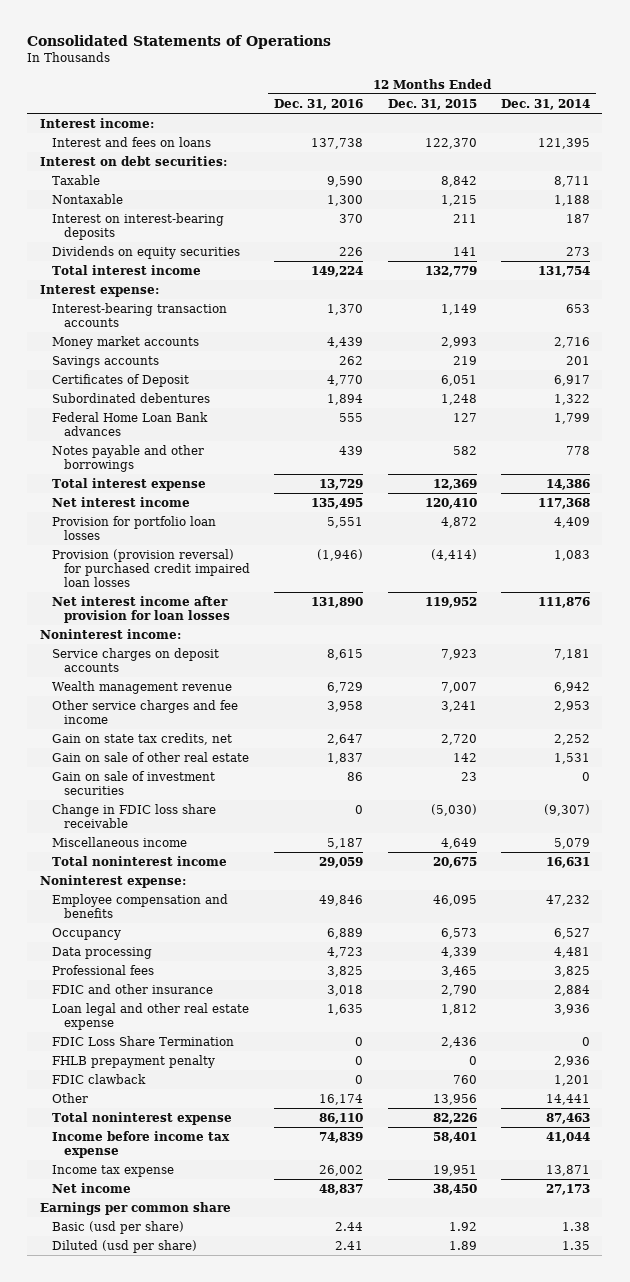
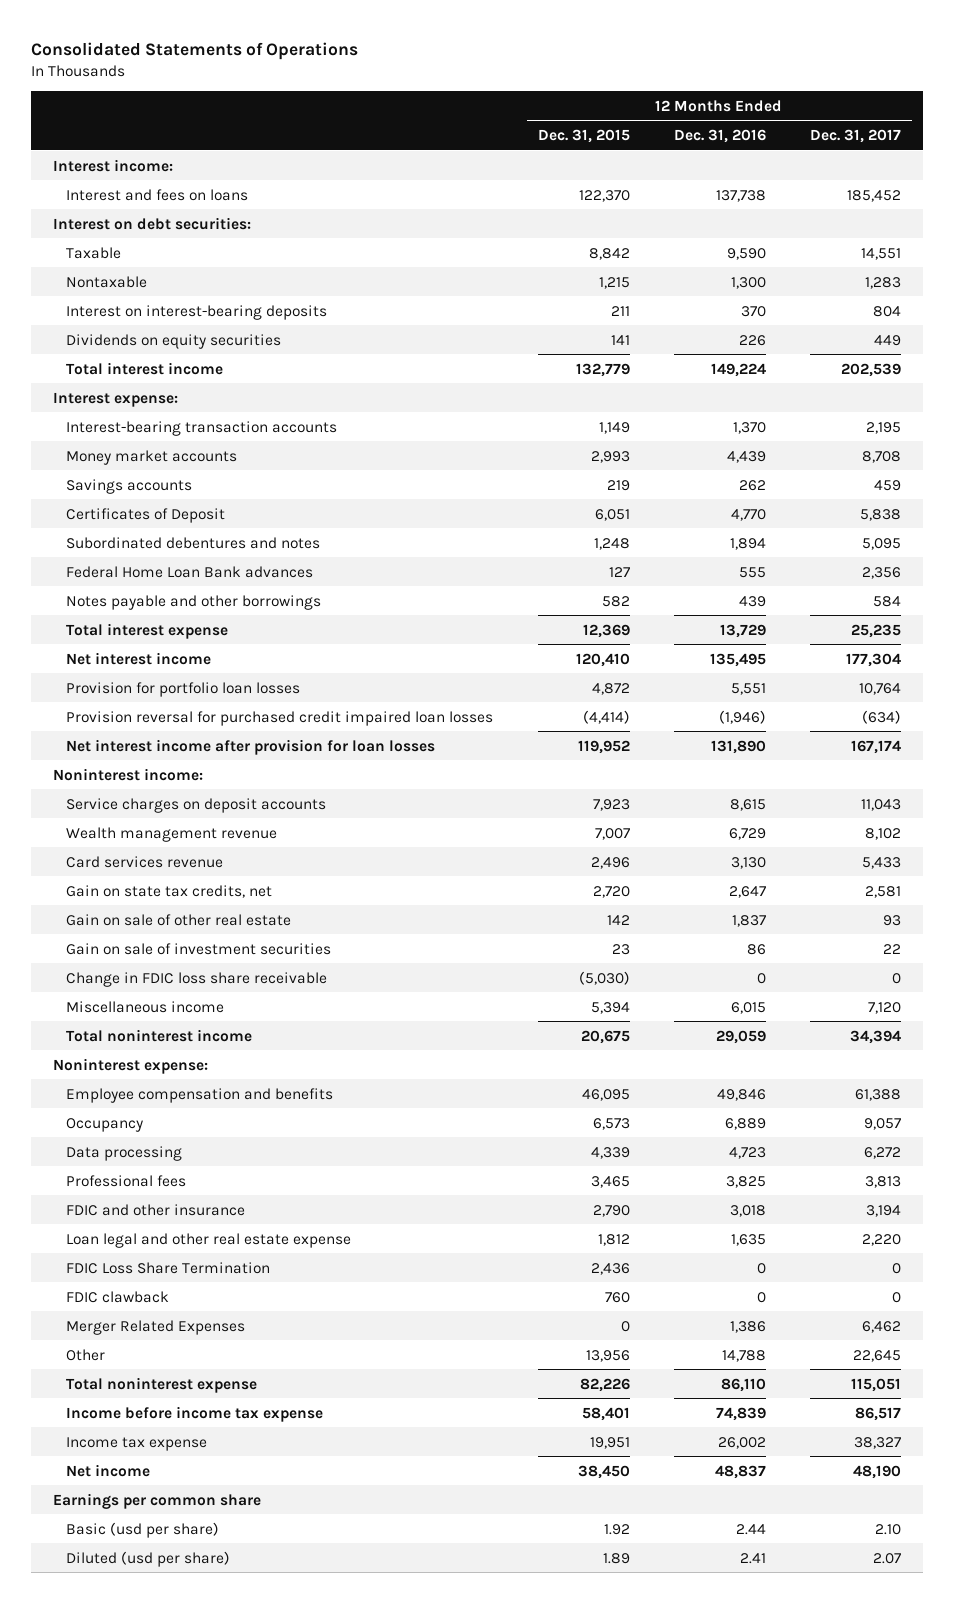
- | 12 Months Ended Dec. 31, 2016 | 12 Months Ended Dec. 31, 2015 | 12 Months Ended Dec. 31, 2014
+ | 12 Months Ended Dec. 31, 2015 | 12 Months Ended Dec. 31, 2016 | 12 Months Ended Dec. 31, 2017
- Subordinated debentures | 1,894 | 1,248 | 1,322
+ Subordinated debentures and notes | 1,248 | 1,894 | 5,095
- Provision (provision reversal) for purchased credit impaired loan losses | (1,946) | (4,414) | 1,083
+ Provision reversal for purchased credit impaired loan losses | (4,414) | (1,946) | (634)
- Other service charges and fee income | 3,958 | 3,241 | 2,953
+ Card services revenue | 2,496 | 3,130 | 5,433
- Miscellaneous income | 5,187 | 4,649 | 5,079
+ Miscellaneous income | 5,394 | 6,015 | 7,120
- FHLB prepayment penalty | 0 | 0 | 2,936
- Other | 16,174 | 13,956 | 14,441
+ Merger Related Expenses | 0 | 1,386 | 6,462
+ Other | 13,956 | 14,788 | 22,645

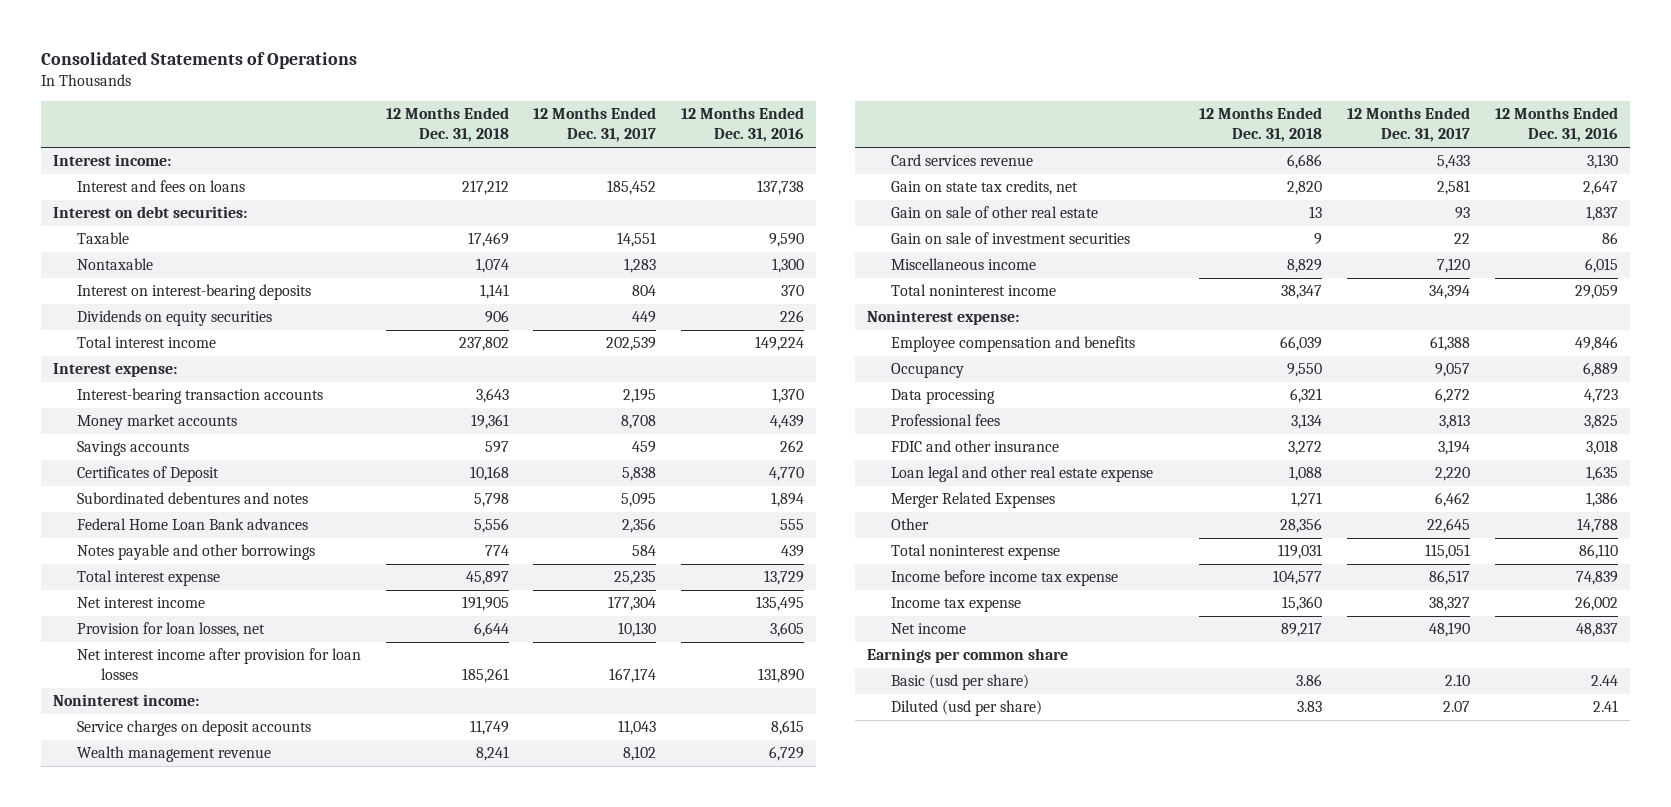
- | 12 Months Ended Dec. 31, 2015 | 12 Months Ended Dec. 31, 2016 | 12 Months Ended Dec. 31, 2017
+ | 12 Months Ended Dec. 31, 2018 | 12 Months Ended Dec. 31, 2017 | 12 Months Ended Dec. 31, 2016
- Provision for portfolio loan losses | 4,872 | 5,551 | 10,764
- Provision reversal for purchased credit impaired loan losses | (4,414) | (1,946) | (634)
+ Provision for loan losses, net | 6,644 | 10,130 | 3,605
- Change in FDIC loss share receivable | (5,030) | 0 | 0
- FDIC Loss Share Termination | 2,436 | 0 | 0
- FDIC clawback | 760 | 0 | 0

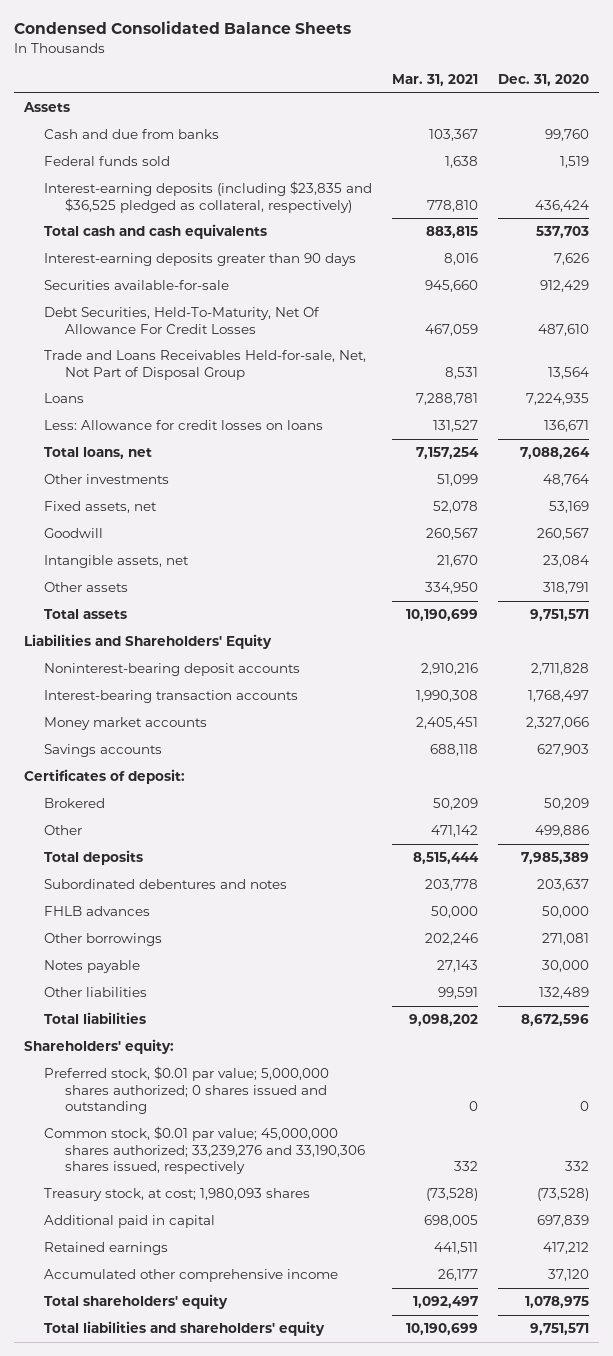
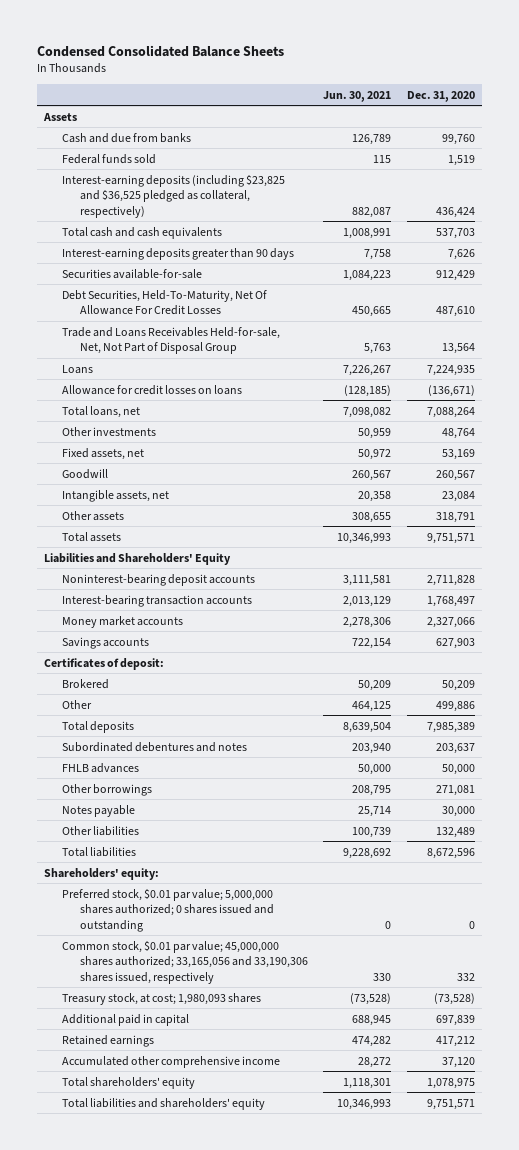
- | Mar. 31, 2021 | Dec. 31, 2020
+ | Jun. 30, 2021 | Dec. 31, 2020
- Interest-earning deposits (including $23,835 and $36,525 pledged as collateral, respectively) | 778,810 | 436,424
+ Interest-earning deposits (including $23,825 and $36,525 pledged as collateral, respectively) | 882,087 | 436,424
- Less: Allowance for credit losses on loans | 131,527 | 136,671
+ Allowance for credit losses on loans | (128,185) | (136,671)
- Common stock, $0.01 par value; 45,000,000 shares authorized; 33,239,276 and 33,190,306 shares issued, respectively | 332 | 332
+ Common stock, $0.01 par value; 45,000,000 shares authorized; 33,165,056 and 33,190,306 shares issued, respectively | 330 | 332

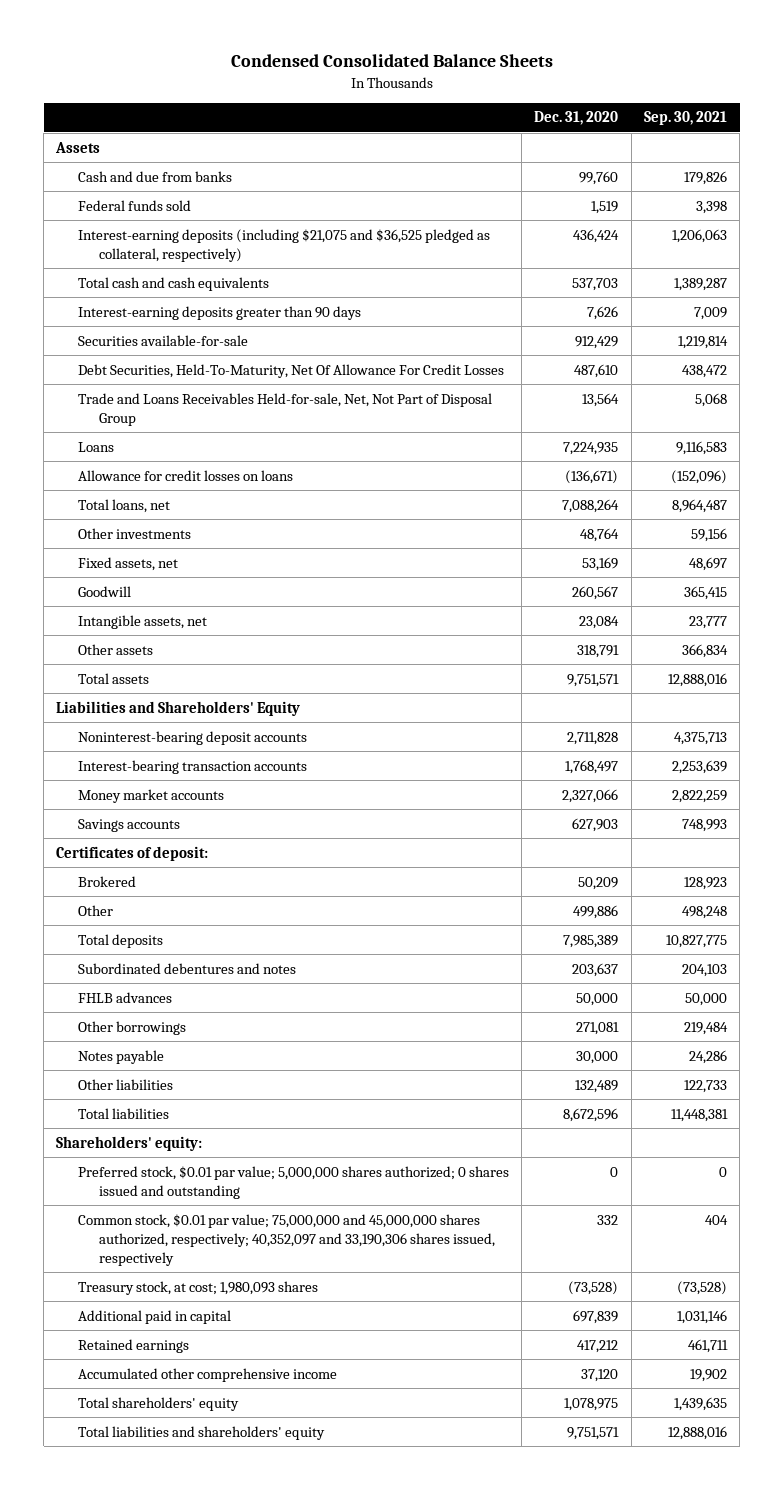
- | Jun. 30, 2021 | Dec. 31, 2020
+ | Dec. 31, 2020 | Sep. 30, 2021
- Interest-earning deposits (including $23,825 and $36,525 pledged as collateral, respectively) | 882,087 | 436,424
+ Interest-earning deposits (including $21,075 and $36,525 pledged as collateral, respectively) | 436,424 | 1,206,063
- Common stock, $0.01 par value; 45,000,000 shares authorized; 33,165,056 and 33,190,306 shares issued, respectively | 330 | 332
+ Common stock, $0.01 par value; 75,000,000 and 45,000,000 shares authorized, respectively; 40,352,097 and 33,190,306 shares issued, respectively | 332 | 404

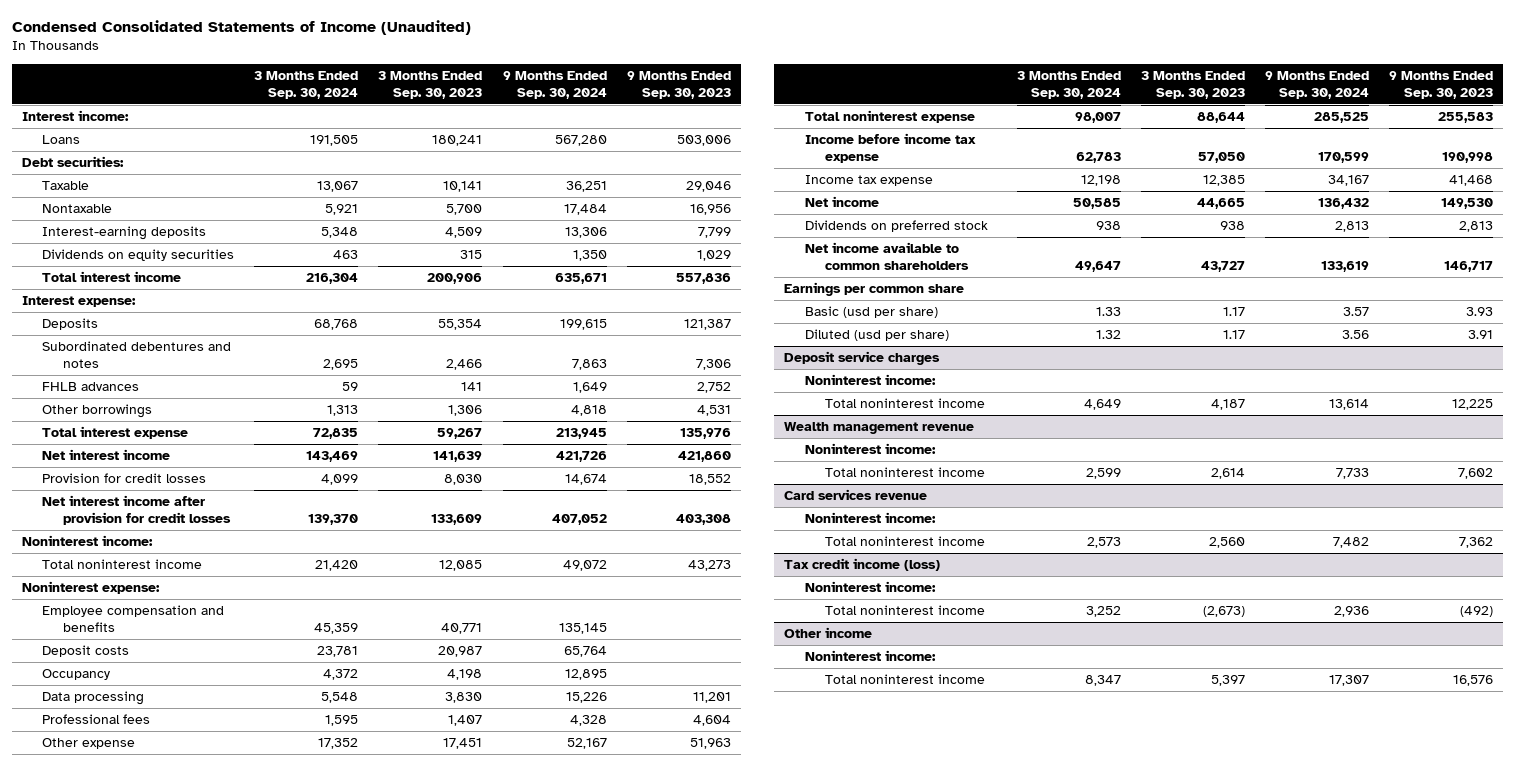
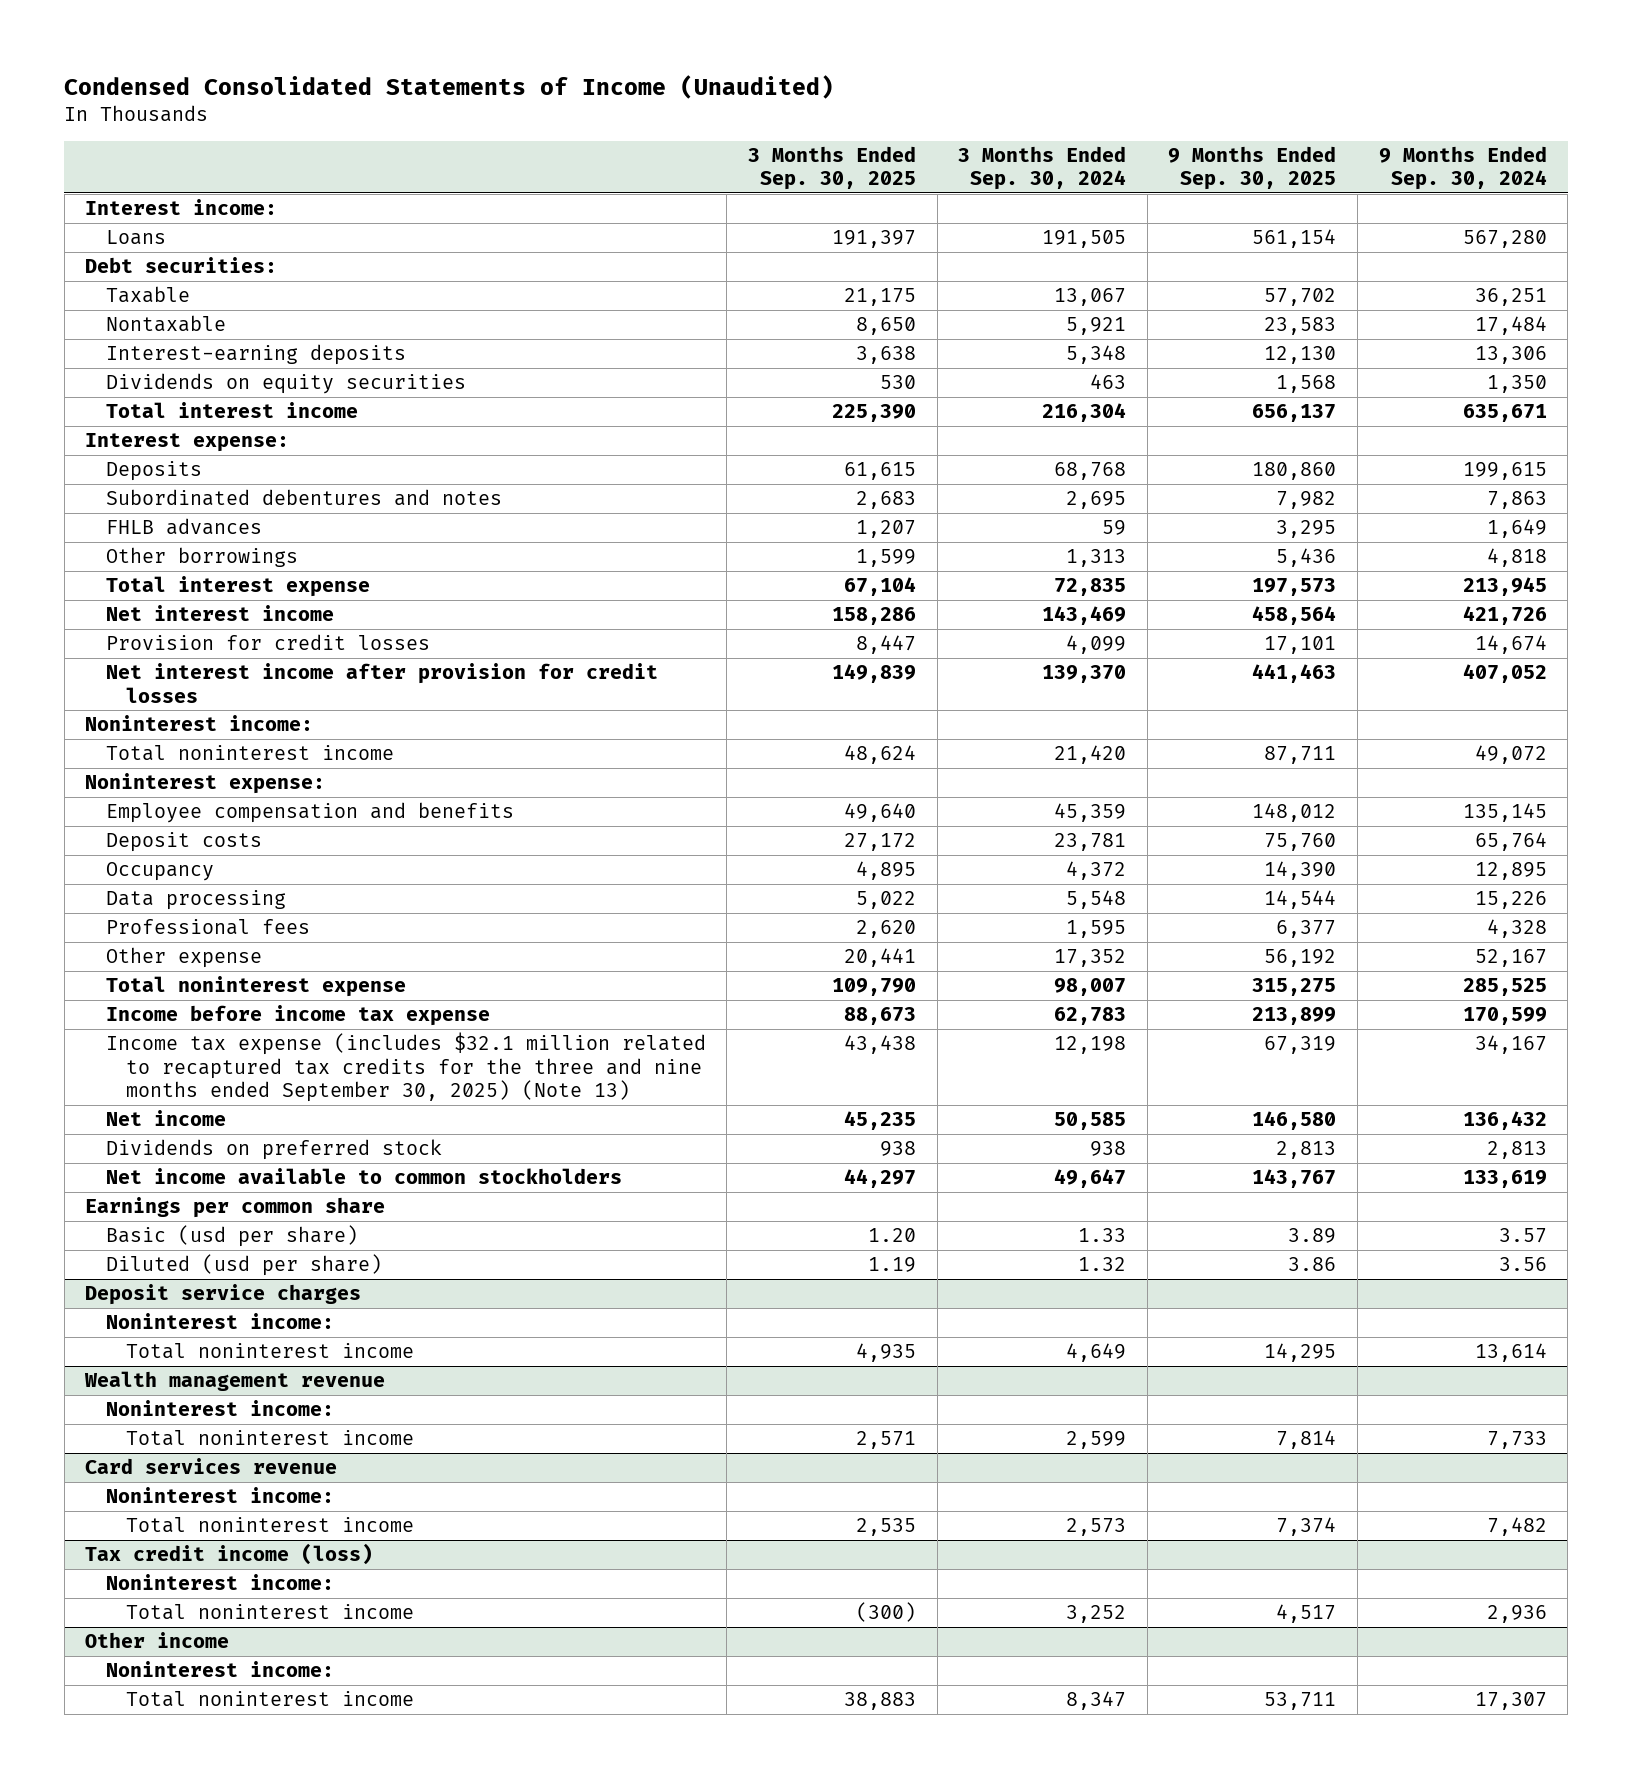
- | 3 Months Ended Sep. 30, 2024 | 3 Months Ended Sep. 30, 2023 | 9 Months Ended Sep. 30, 2024 | 9 Months Ended Sep. 30, 2023
+ | 3 Months Ended Sep. 30, 2025 | 3 Months Ended Sep. 30, 2024 | 9 Months Ended Sep. 30, 2025 | 9 Months Ended Sep. 30, 2024
- Income tax expense | 12,198 | 12,385 | 34,167 | 41,468
+ Income tax expense (includes $32.1 million related to recaptured tax credits for the three and nine months ended September 30, 2025) (Note 13) | 43,438 | 12,198 | 67,319 | 34,167
- Net income available to common shareholders | 49,647 | 43,727 | 133,619 | 146,717
+ Net income available to common stockholders | 44,297 | 49,647 | 143,767 | 133,619

